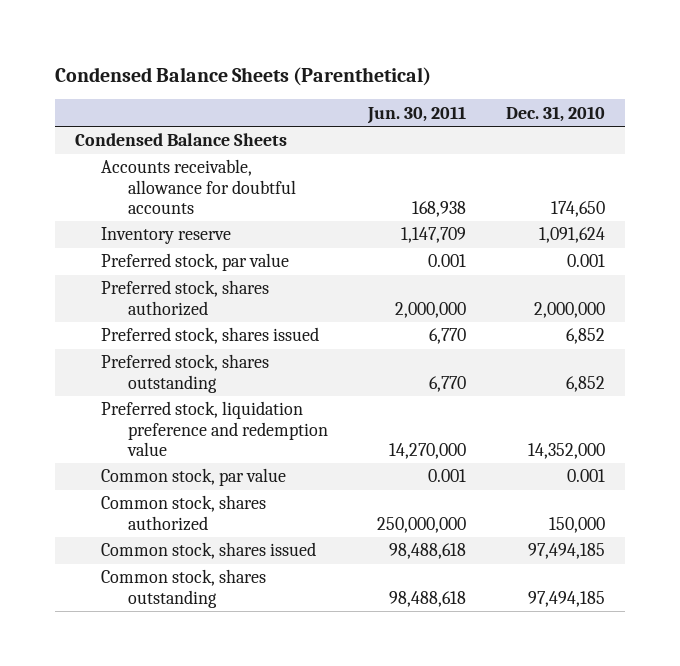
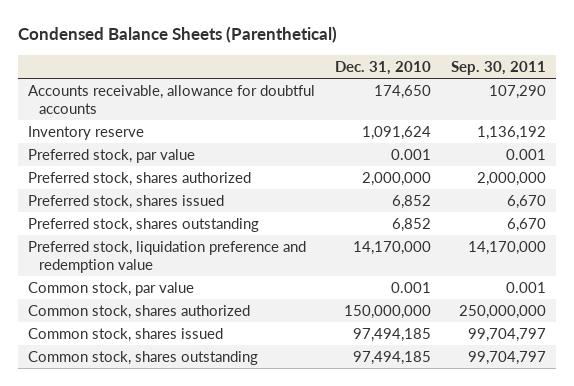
- | Jun. 30, 2011 | Dec. 31, 2010
+ | Dec. 31, 2010 | Sep. 30, 2011
- Condensed Balance Sheets
- Preferred stock, liquidation preference and redemption value | 14,270,000 | 14,352,000
+ Preferred stock, liquidation preference and redemption value | 14,170,000 | 14,170,000
- Common stock, shares authorized | 250,000,000 | 150,000
+ Common stock, shares authorized | 150,000,000 | 250,000,000

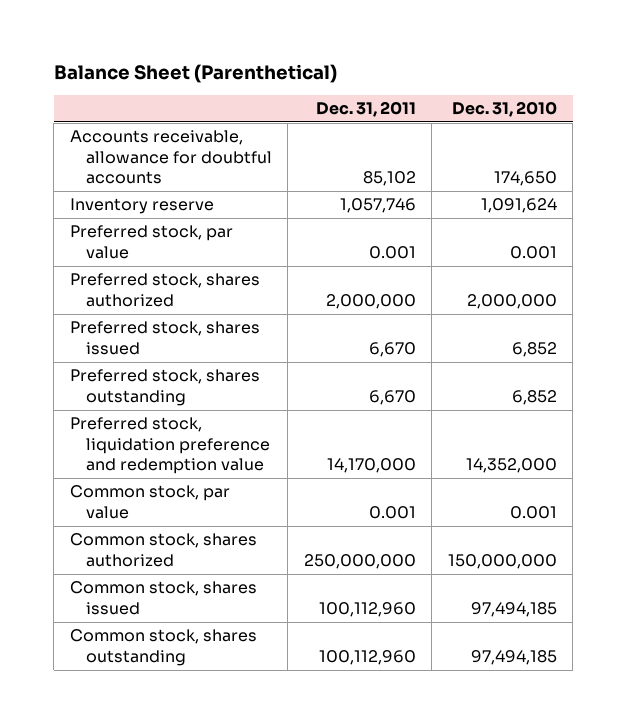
- Condensed Balance Sheets (Parenthetical)
+ Balance Sheet (Parenthetical)
- | Dec. 31, 2010 | Sep. 30, 2011
+ | Dec. 31, 2011 | Dec. 31, 2010
- Preferred stock, liquidation preference and redemption value | 14,170,000 | 14,170,000
+ Preferred stock, liquidation preference and redemption value | 14,170,000 | 14,352,000

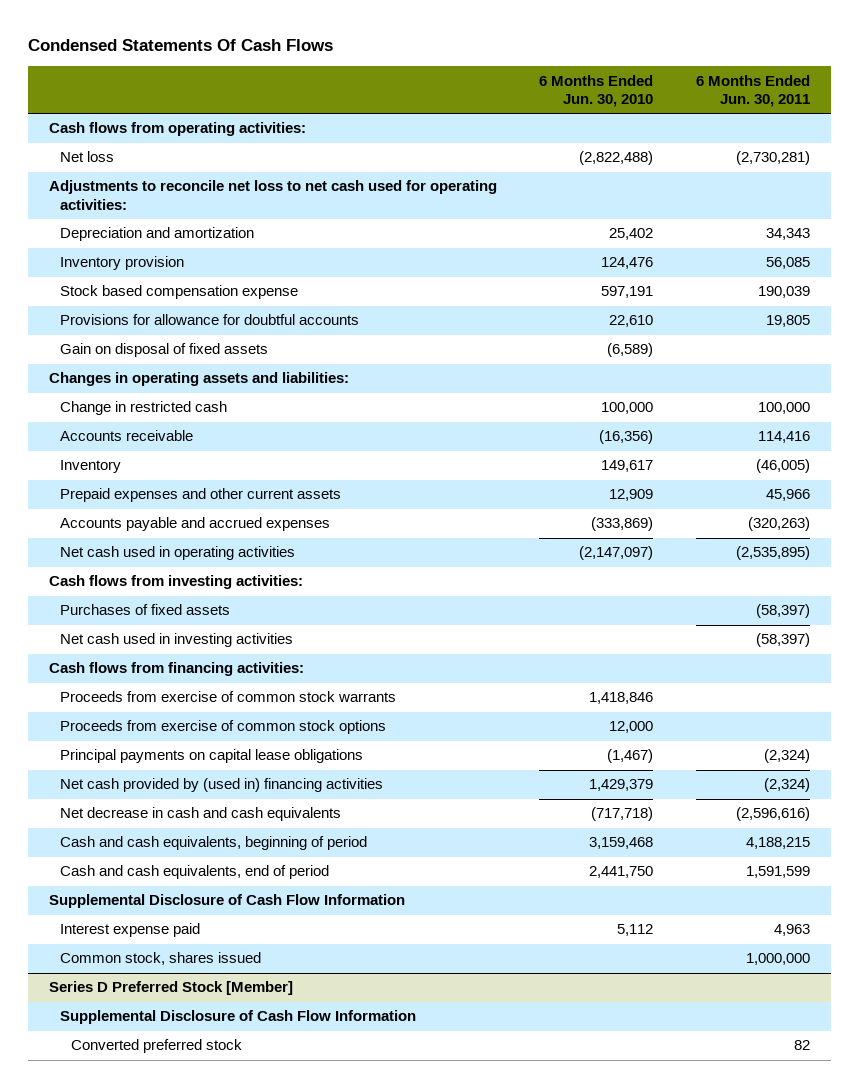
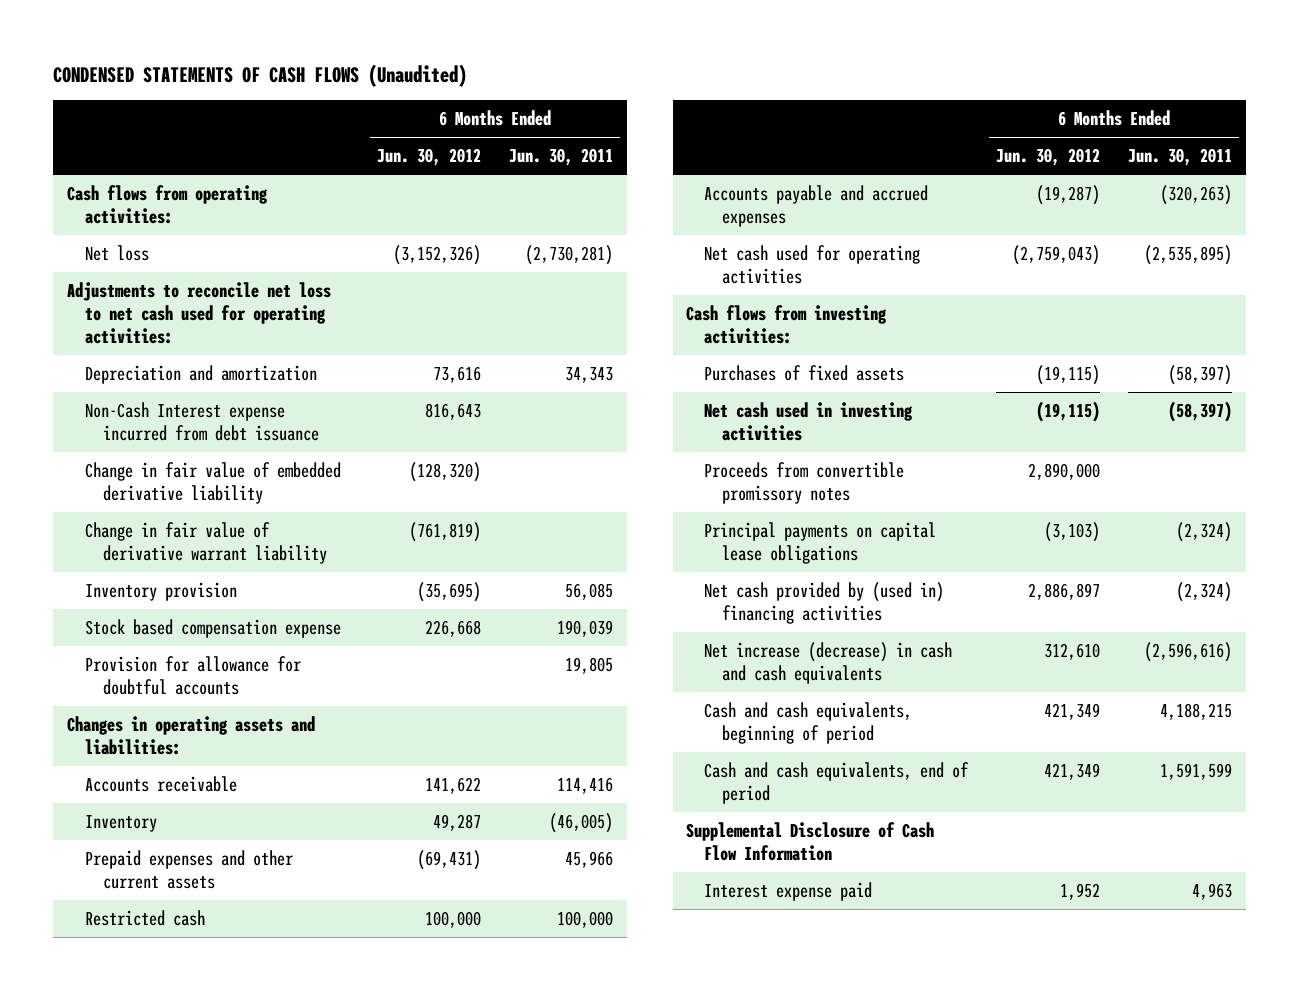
- Condensed Statements Of Cash Flows
+ CONDENSED STATEMENTS OF CASH FLOWS (Unaudited)
- | 6 Months Ended Jun. 30, 2010 | 6 Months Ended Jun. 30, 2011
+ | 6 Months Ended Jun. 30, 2012 | 6 Months Ended Jun. 30, 2011
+ Non-Cash Interest expense incurred from debt issuance | 816,643 |
+ Change in fair value of embedded derivative liability | (128,320) |
+ Change in fair value of derivative warrant liability | (761,819) |
- Provisions for allowance for doubtful accounts | 22,610 | 19,805
- Gain on disposal of fixed assets | (6,589) |
+ Provision for allowance for doubtful accounts | | 19,805
- Change in restricted cash | 100,000 | 100,000
+ Restricted cash | 100,000 | 100,000
- Net cash used in operating activities | (2,147,097) | (2,535,895)
+ Net cash used for operating activities | (2,759,043) | (2,535,895)
- Cash flows from financing activities:
- Proceeds from exercise of common stock warrants | 1,418,846 |
- Proceeds from exercise of common stock options | 12,000 |
+ Proceeds from convertible promissory notes | 2,890,000 |
- Net decrease in cash and cash equivalents | (717,718) | (2,596,616)
+ Net increase (decrease) in cash and cash equivalents | 312,610 | (2,596,616)
- Common stock, shares issued | | 1,000,000
- Series D Preferred Stock [Member]
- Supplemental Disclosure of Cash Flow Information
- Converted preferred stock | | 82

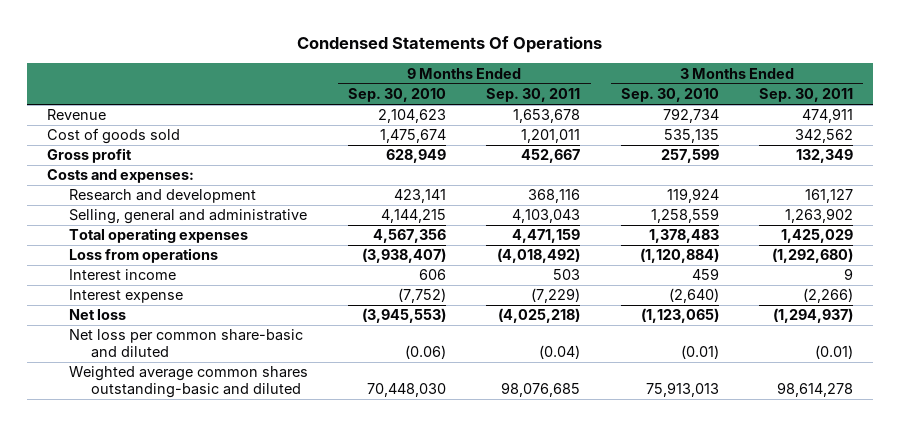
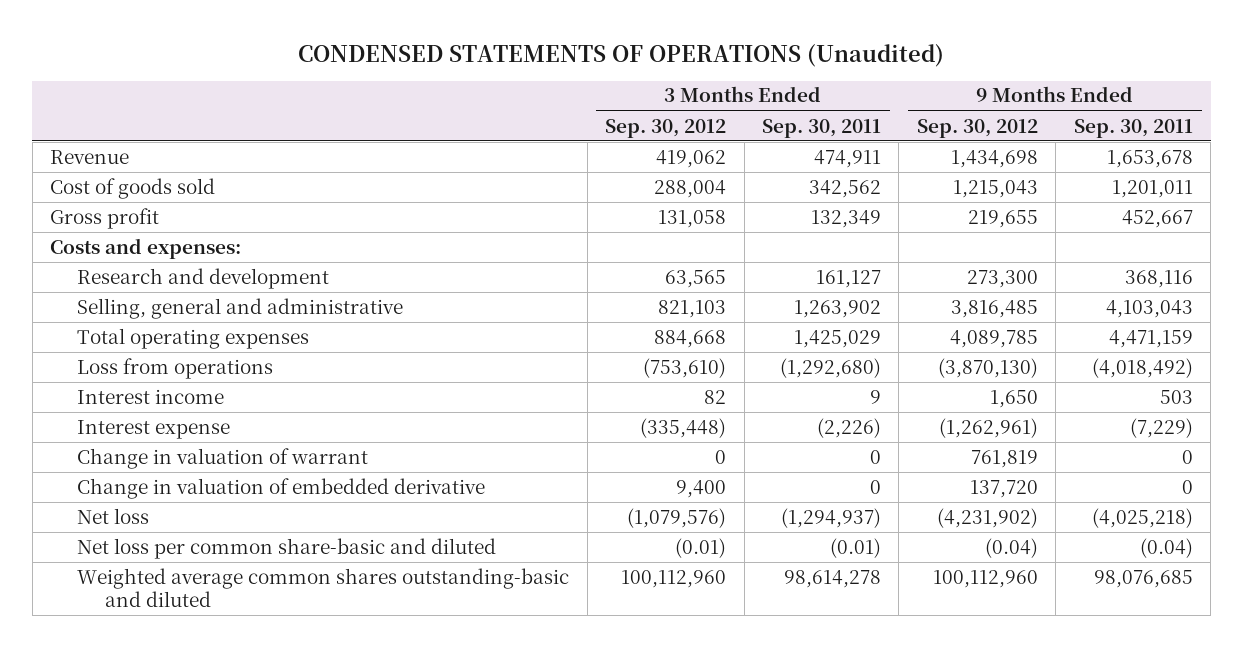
- Condensed Statements Of Operations
+ CONDENSED STATEMENTS OF OPERATIONS (Unaudited)
- | 9 Months Ended Sep. 30, 2010 | 9 Months Ended Sep. 30, 2011 | 3 Months Ended Sep. 30, 2010 | 3 Months Ended Sep. 30, 2011
+ | 3 Months Ended Sep. 30, 2012 | 3 Months Ended Sep. 30, 2011 | 9 Months Ended Sep. 30, 2012 | 9 Months Ended Sep. 30, 2011
- Interest expense | (7,752) | (7,229) | (2,640) | (2,266)
+ Interest expense | (335,448) | (2,226) | (1,262,961) | (7,229)
+ Change in valuation of warrant | 0 | 0 | 761,819 | 0
+ Change in valuation of embedded derivative | 9,400 | 0 | 137,720 | 0

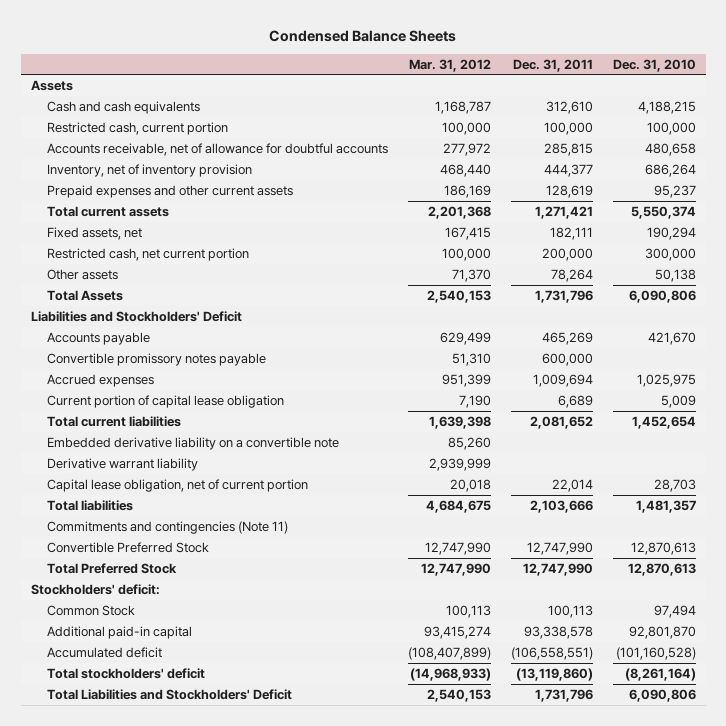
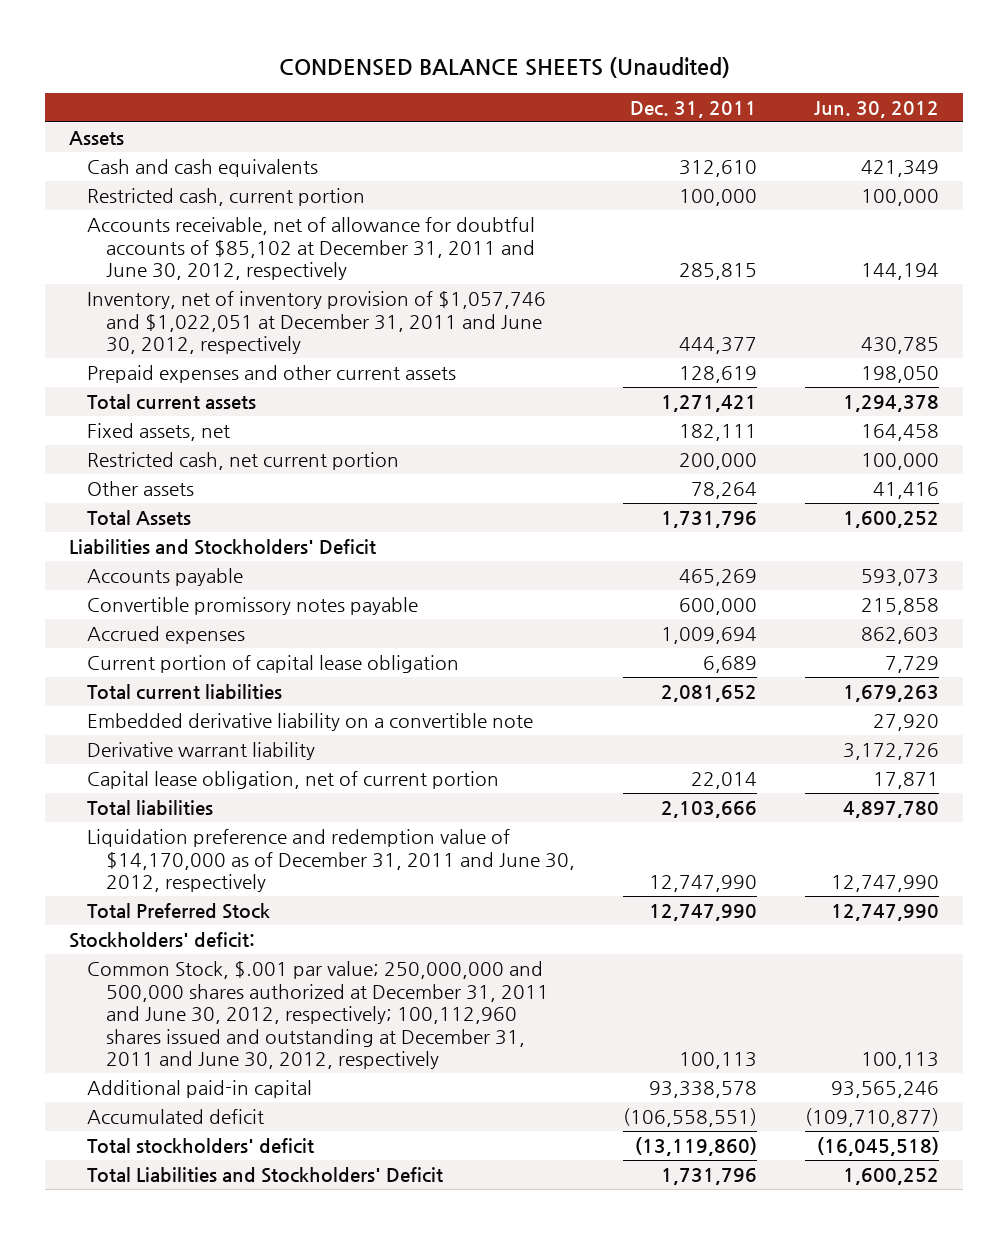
- Condensed Balance Sheets
+ CONDENSED BALANCE SHEETS (Unaudited)
- | Mar. 31, 2012 | Dec. 31, 2011 | Dec. 31, 2010
+ | Dec. 31, 2011 | Jun. 30, 2012
- Accounts receivable, net of allowance for doubtful accounts | 277,972 | 285,815 | 480,658
- Inventory, net of inventory provision | 468,440 | 444,377 | 686,264
+ Accounts receivable, net of allowance for doubtful accounts of $85,102 at December 31, 2011 and June 30, 2012, respectively | 285,815 | 144,194
+ Inventory, net of inventory provision of $1,057,746 and $1,022,051 at December 31, 2011 and June 30, 2012, respectively | 444,377 | 430,785
- Commitments and contingencies (Note 11)
- Convertible Preferred Stock | 12,747,990 | 12,747,990 | 12,870,613
+ Liquidation preference and redemption value of $14,170,000 as of December 31, 2011 and June 30, 2012, respectively | 12,747,990 | 12,747,990
- Common Stock | 100,113 | 100,113 | 97,494
+ Common Stock, $.001 par value; 250,000,000 and 500,000 shares authorized at December 31, 2011 and June 30, 2012, respectively; 100,112,960 shares issued and outstanding at December 31, 2011 and June 30, 2012, respectively | 100,113 | 100,113

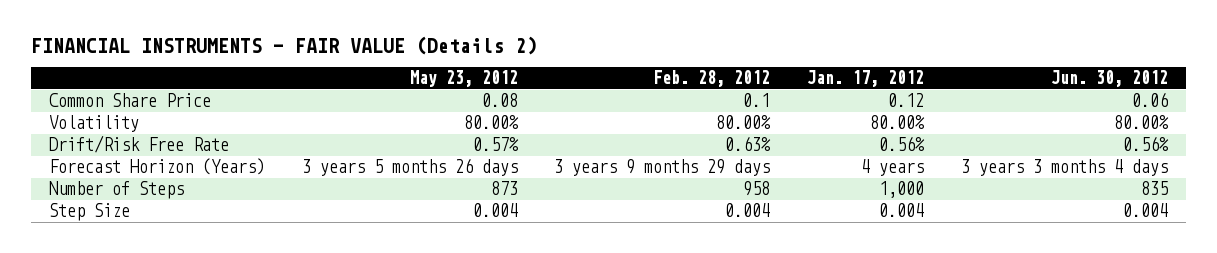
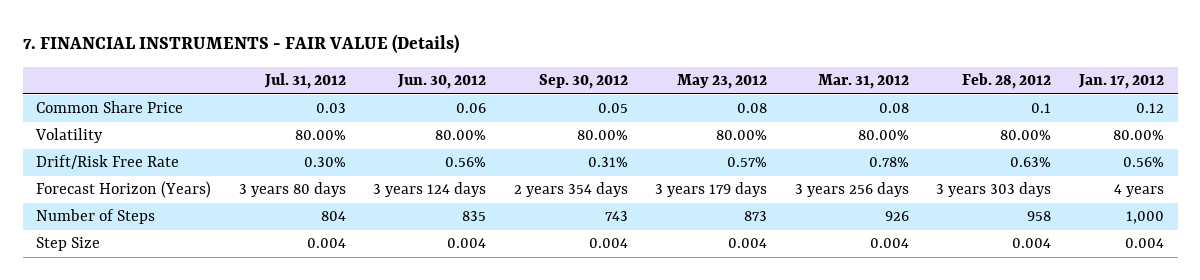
- FINANCIAL INSTRUMENTS - FAIR VALUE (Details 2)
+ 7. FINANCIAL INSTRUMENTS - FAIR VALUE (Details)
- | May 23, 2012 | Feb. 28, 2012 | Jan. 17, 2012 | Jun. 30, 2012
+ | Jul. 31, 2012 | Jun. 30, 2012 | Sep. 30, 2012 | May 23, 2012 | Mar. 31, 2012 | Feb. 28, 2012 | Jan. 17, 2012
- Forecast Horizon (Years) | 3 years 5 months 26 days | 3 years 9 months 29 days | 4 years | 3 years 3 months 4 days
+ Forecast Horizon (Years) | 3 years 80 days | 3 years 124 days | 2 years 354 days | 3 years 179 days | 3 years 256 days | 3 years 303 days | 4 years

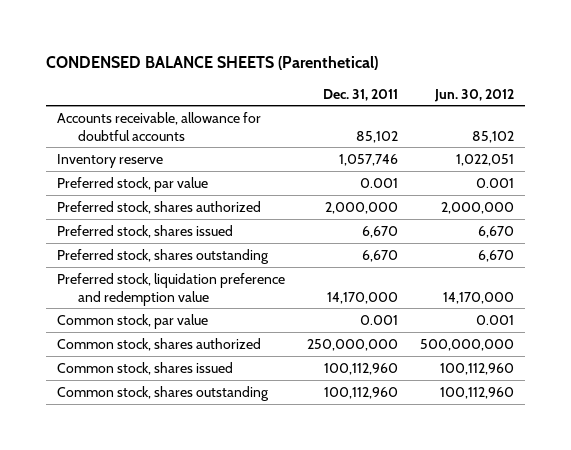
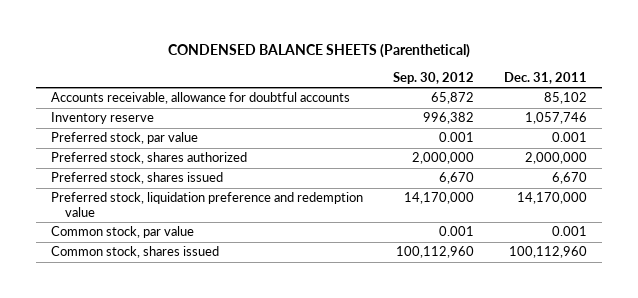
- | Dec. 31, 2011 | Jun. 30, 2012
+ | Sep. 30, 2012 | Dec. 31, 2011
- Preferred stock, shares outstanding | 6,670 | 6,670
- Common stock, shares authorized | 250,000,000 | 500,000,000
- Common stock, shares outstanding | 100,112,960 | 100,112,960

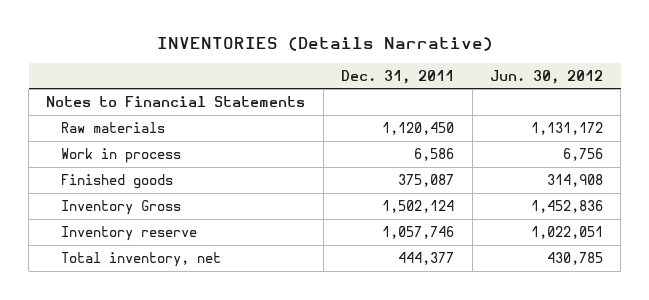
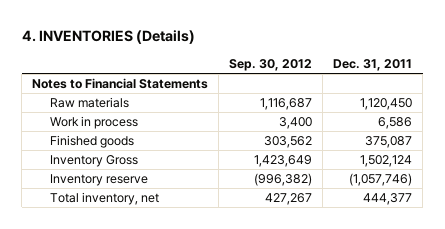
- INVENTORIES (Details Narrative)
+ 4. INVENTORIES (Details)
- | Dec. 31, 2011 | Jun. 30, 2012
+ | Sep. 30, 2012 | Dec. 31, 2011
- Inventory reserve | 1,057,746 | 1,022,051
+ Inventory reserve | (996,382) | (1,057,746)

